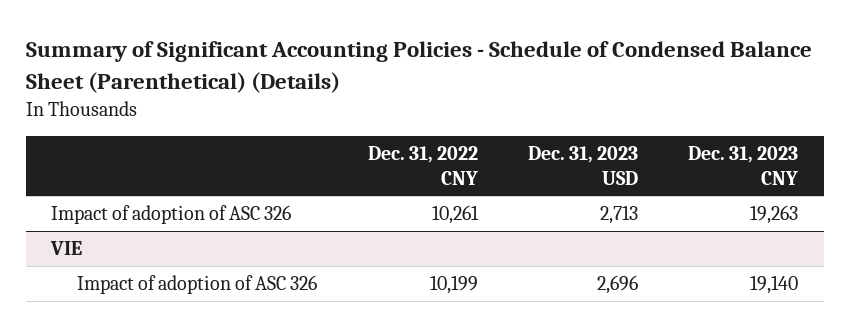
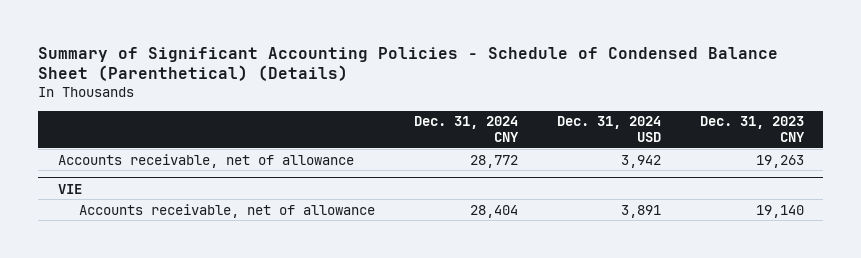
- | Dec. 31, 2022 CNY | Dec. 31, 2023 USD | Dec. 31, 2023 CNY
+ | Dec. 31, 2024 CNY | Dec. 31, 2024 USD | Dec. 31, 2023 CNY
- Impact of adoption of ASC 326 | 10,261 | 2,713 | 19,263
+ Accounts receivable, net of allowance | 28,772 | 3,942 | 19,263
@ VIE
- Impact of adoption of ASC 326 | 10,199 | 2,696 | 19,140
+ Accounts receivable, net of allowance | 28,404 | 3,891 | 19,140

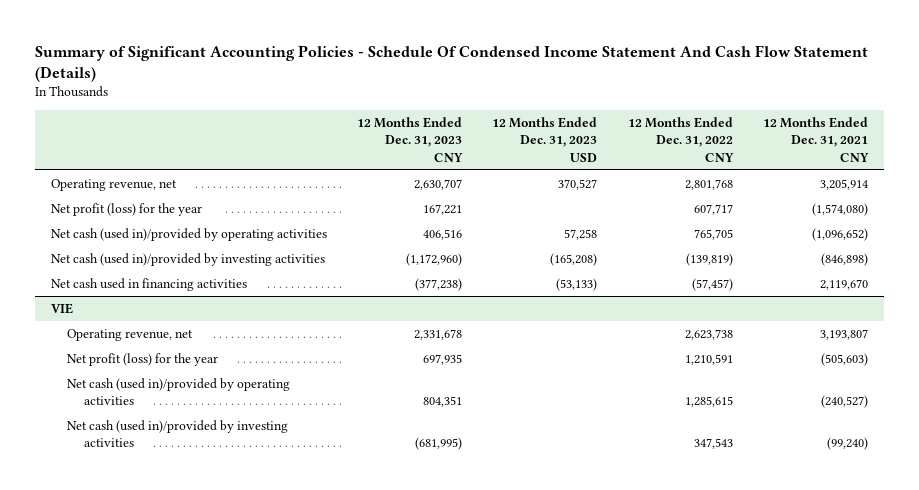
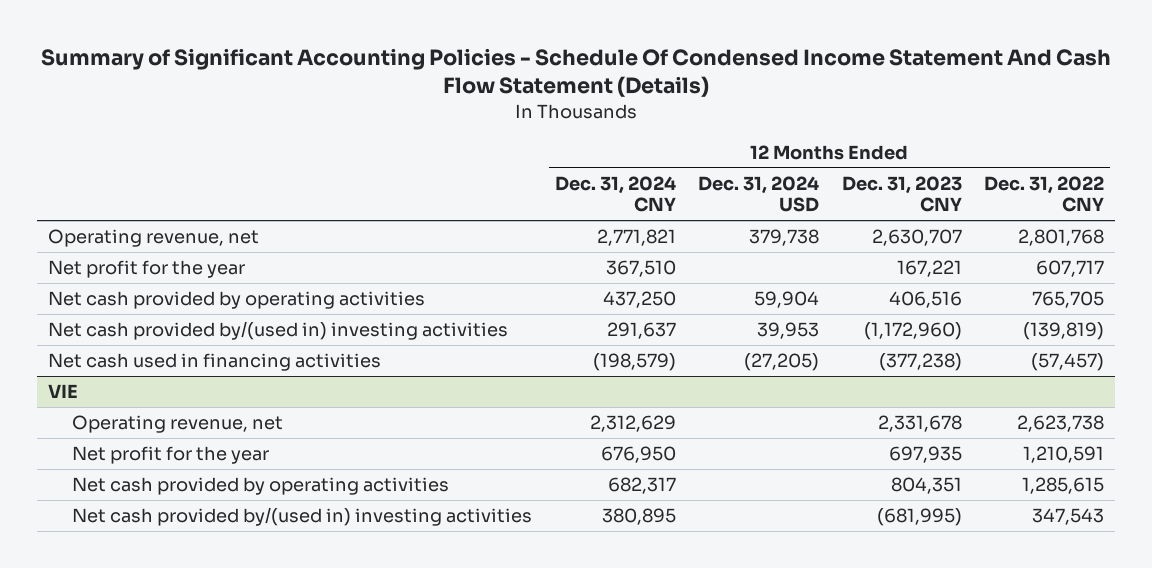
- | 12 Months Ended Dec. 31, 2023 CNY | 12 Months Ended Dec. 31, 2023 USD | 12 Months Ended Dec. 31, 2022 CNY | 12 Months Ended Dec. 31, 2021 CNY
+ | 12 Months Ended Dec. 31, 2024 CNY | 12 Months Ended Dec. 31, 2024 USD | 12 Months Ended Dec. 31, 2023 CNY | 12 Months Ended Dec. 31, 2022 CNY
- Net profit (loss) for the year | 167,221 | | 607,717 | (1,574,080)
- Net cash (used in)/provided by operating activities | 406,516 | 57,258 | 765,705 | (1,096,652)
- Net cash (used in)/provided by investing activities | (1,172,960) | (165,208) | (139,819) | (846,898)
+ Net profit for the year | 367,510 | | 167,221 | 607,717
+ Net cash provided by operating activities | 437,250 | 59,904 | 406,516 | 765,705
+ Net cash provided by/(used in) investing activities | 291,637 | 39,953 | (1,172,960) | (139,819)
@ VIE
- Net profit (loss) for the year | 697,935 | | 1,210,591 | (505,603)
- Net cash (used in)/provided by operating activities | 804,351 | | 1,285,615 | (240,527)
- Net cash (used in)/provided by investing activities | (681,995) | | 347,543 | (99,240)
+ Net profit for the year | 676,950 | | 697,935 | 1,210,591
+ Net cash provided by operating activities | 682,317 | | 804,351 | 1,285,615
+ Net cash provided by/(used in) investing activities | 380,895 | | (681,995) | 347,543

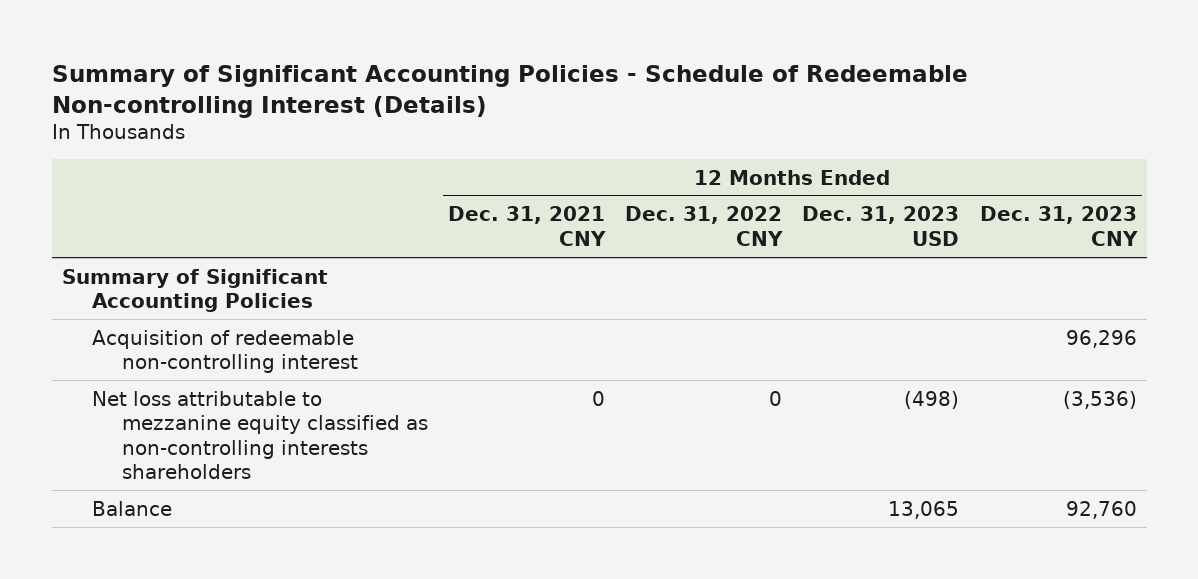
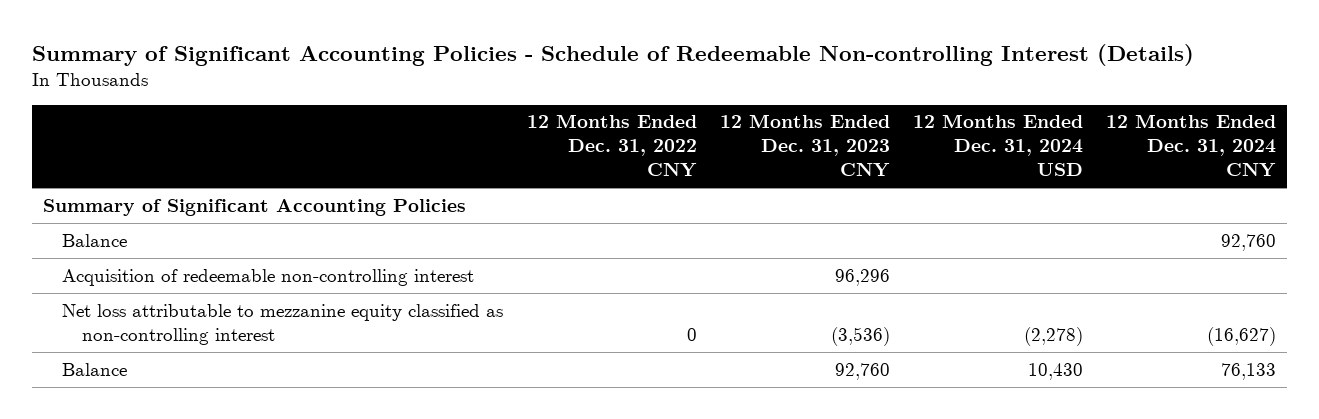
- | 12 Months Ended Dec. 31, 2021 CNY | 12 Months Ended Dec. 31, 2022 CNY | 12 Months Ended Dec. 31, 2023 USD | 12 Months Ended Dec. 31, 2023 CNY
+ | 12 Months Ended Dec. 31, 2022 CNY | 12 Months Ended Dec. 31, 2023 CNY | 12 Months Ended Dec. 31, 2024 USD | 12 Months Ended Dec. 31, 2024 CNY
+ Balance | | | | 92,760
- Net loss attributable to mezzanine equity classified as non-controlling interests shareholders | 0 | 0 | (498) | (3,536)
+ Net loss attributable to mezzanine equity classified as non-controlling interest | 0 | (3,536) | (2,278) | (16,627)

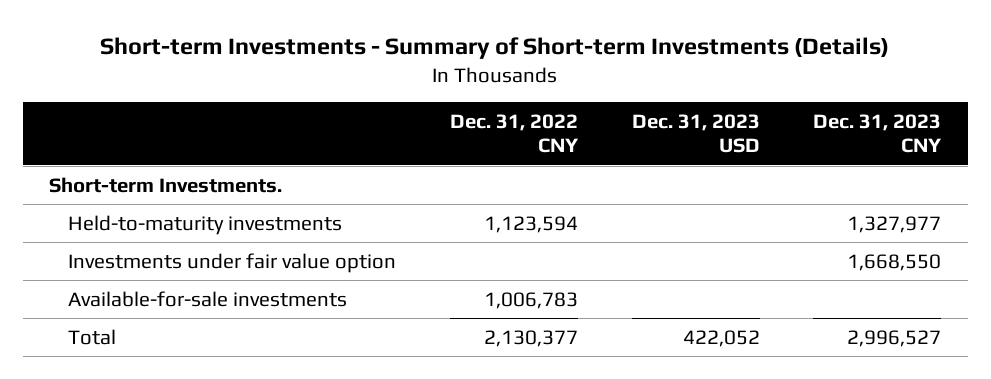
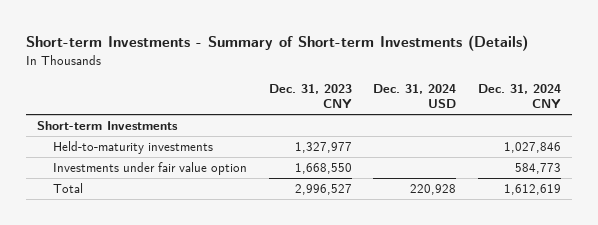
- | Dec. 31, 2022 CNY | Dec. 31, 2023 USD | Dec. 31, 2023 CNY
+ | Dec. 31, 2023 CNY | Dec. 31, 2024 USD | Dec. 31, 2024 CNY
- Short-term Investments.
+ Short-term Investments
- Available-for-sale investments | 1,006,783 | |

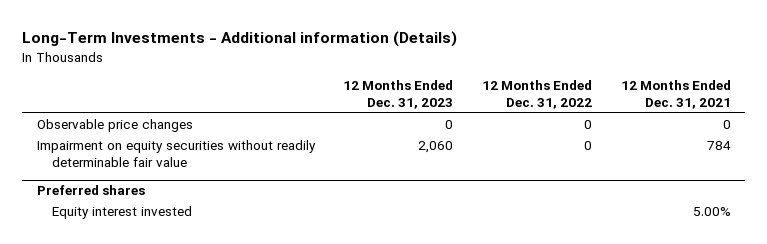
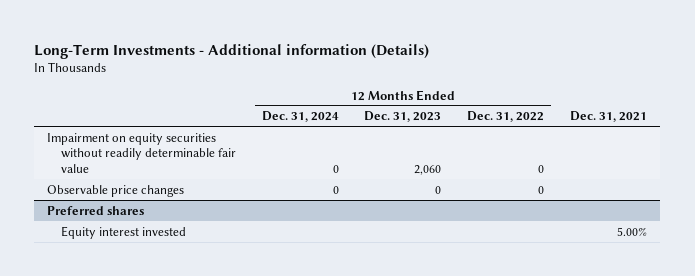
- | 12 Months Ended Dec. 31, 2023 | 12 Months Ended Dec. 31, 2022 | 12 Months Ended Dec. 31, 2021
+ | 12 Months Ended Dec. 31, 2024 | 12 Months Ended Dec. 31, 2023 | 12 Months Ended Dec. 31, 2022 | Dec. 31, 2021
moved down: Observable price changes | 0 | 0 | 0 |

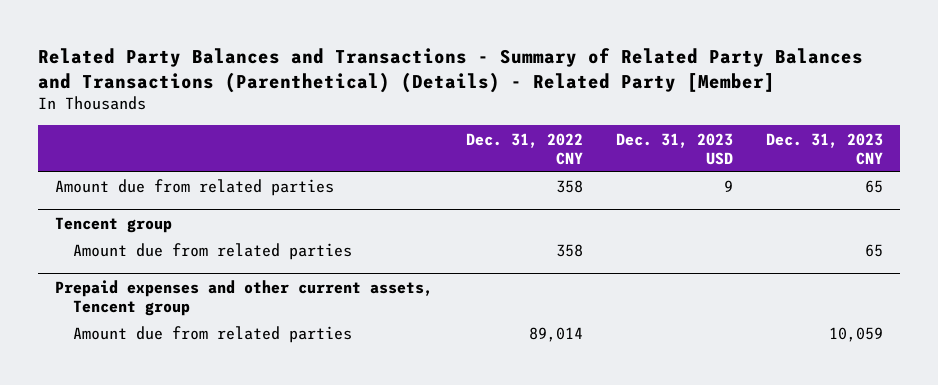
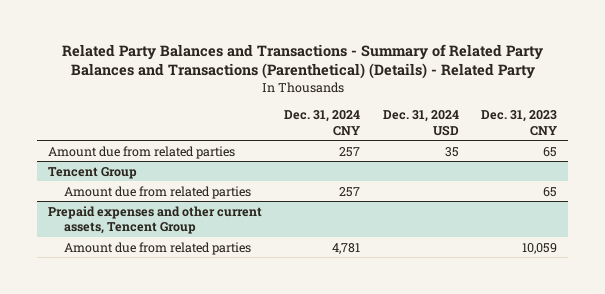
- Related Party Balances and Transactions - Summary of Related Party Balances and Transactions (Parenthetical) (Details) - Related Party [Member]
+ Related Party Balances and Transactions - Summary of Related Party Balances and Transactions (Parenthetical) (Details) - Related Party
- | Dec. 31, 2022 CNY | Dec. 31, 2023 USD | Dec. 31, 2023 CNY
+ | Dec. 31, 2024 CNY | Dec. 31, 2024 USD | Dec. 31, 2023 CNY
- Tencent group
+ Tencent Group
- Prepaid expenses and other current assets, Tencent group
+ Prepaid expenses and other current assets, Tencent Group

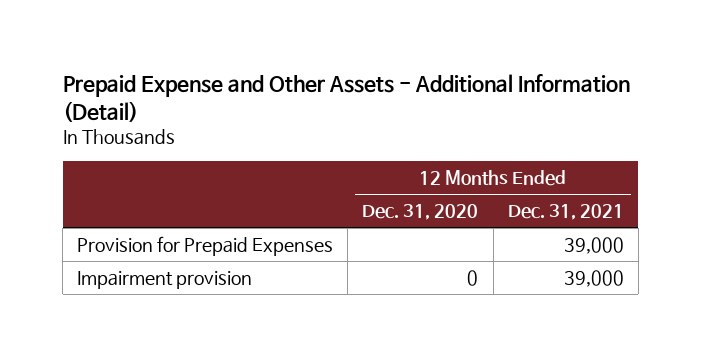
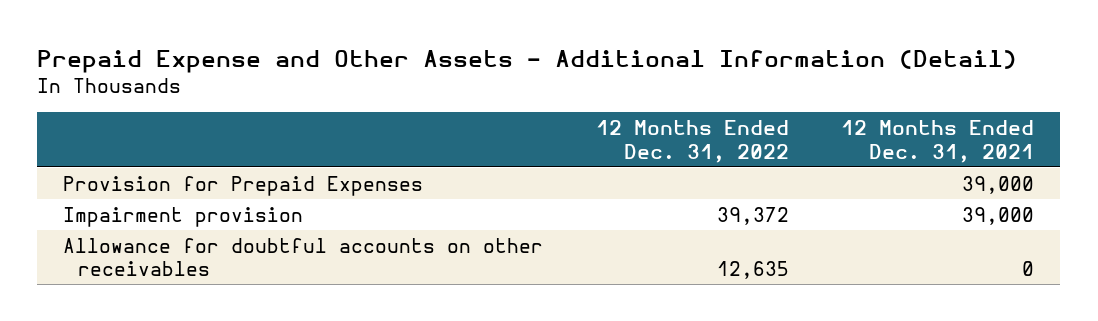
- | 12 Months Ended Dec. 31, 2020 | 12 Months Ended Dec. 31, 2021
+ | 12 Months Ended Dec. 31, 2022 | 12 Months Ended Dec. 31, 2021
+ Allowance for doubtful accounts on other receivables | 12,635 | 0

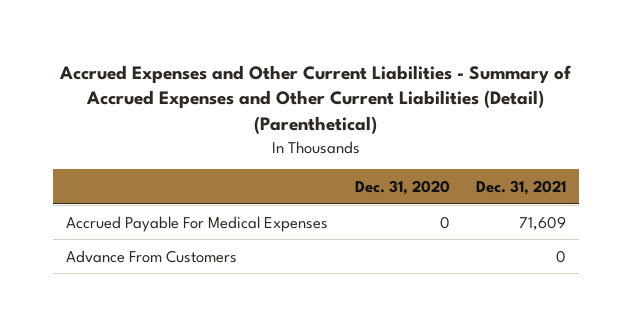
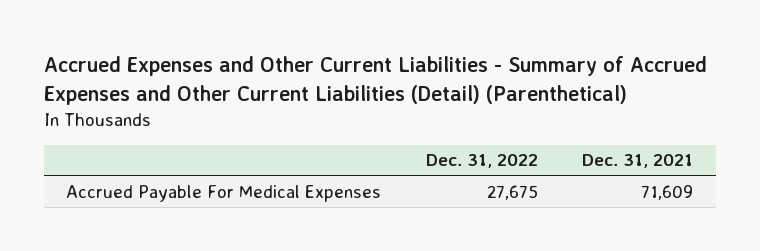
- | Dec. 31, 2020 | Dec. 31, 2021
+ | Dec. 31, 2022 | Dec. 31, 2021
- Advance From Customers | | 0

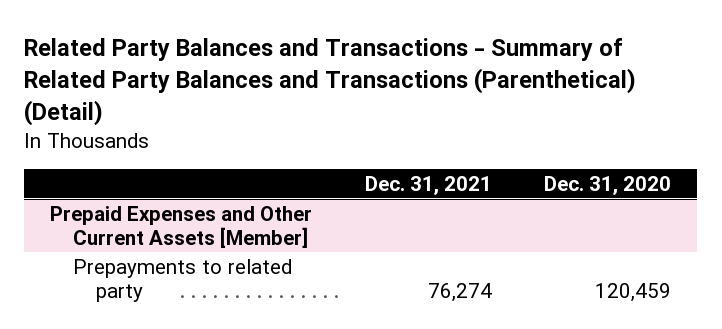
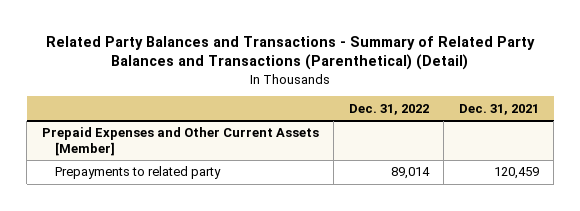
- | Dec. 31, 2021 | Dec. 31, 2020
+ | Dec. 31, 2022 | Dec. 31, 2021
@ Prepaid Expenses and Other Current Assets [Member]
- Prepayments to related party | 76,274 | 120,459
+ Prepayments to related party | 89,014 | 120,459

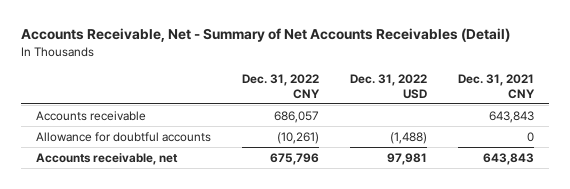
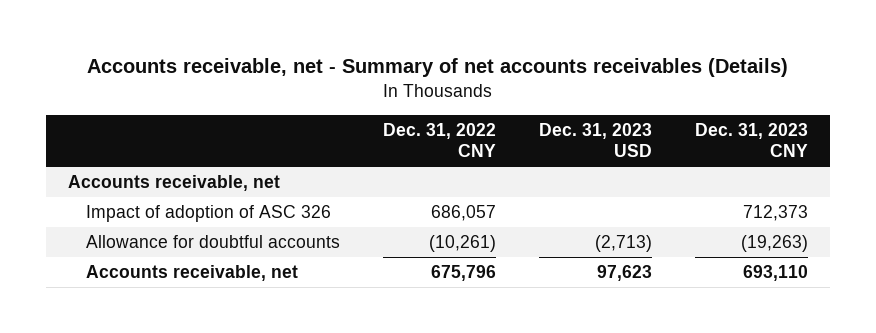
- Accounts Receivable, Net - Summary of Net Accounts Receivables (Detail)
+ Accounts receivable, net - Summary of net accounts receivables (Details)
- | Dec. 31, 2022 CNY | Dec. 31, 2022 USD | Dec. 31, 2021 CNY
+ | Dec. 31, 2022 CNY | Dec. 31, 2023 USD | Dec. 31, 2023 CNY
- Accounts receivable | 686,057 | | 643,843
+ Accounts receivable, net
+ Impact of adoption of ASC 326 | 686,057 | | 712,373

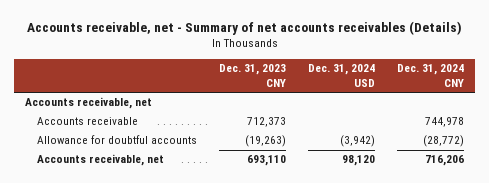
- | Dec. 31, 2022 CNY | Dec. 31, 2023 USD | Dec. 31, 2023 CNY
+ | Dec. 31, 2023 CNY | Dec. 31, 2024 USD | Dec. 31, 2024 CNY
- Impact of adoption of ASC 326 | 686,057 | | 712,373
+ Accounts receivable | 712,373 | | 744,978

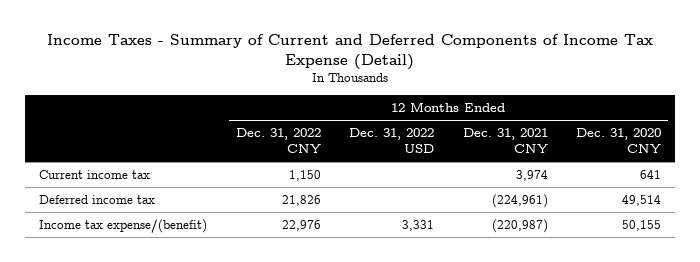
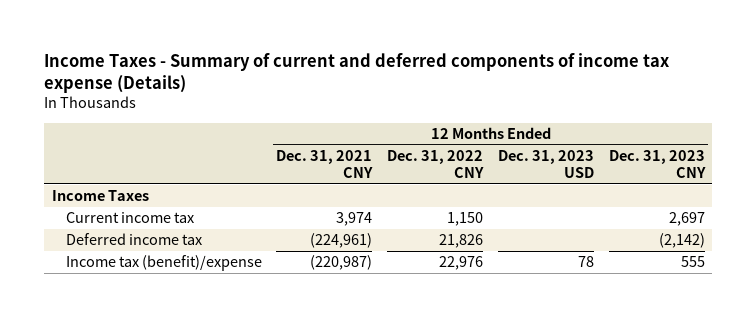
- Income Taxes - Summary of Current and Deferred Components of Income Tax Expense (Detail)
+ Income Taxes - Summary of current and deferred components of income tax expense (Details)
- | 12 Months Ended Dec. 31, 2022 CNY | 12 Months Ended Dec. 31, 2022 USD | 12 Months Ended Dec. 31, 2021 CNY | 12 Months Ended Dec. 31, 2020 CNY
+ | 12 Months Ended Dec. 31, 2021 CNY | 12 Months Ended Dec. 31, 2022 CNY | 12 Months Ended Dec. 31, 2023 USD | 12 Months Ended Dec. 31, 2023 CNY
+ Income Taxes
- Income tax expense/(benefit) | 22,976 | 3,331 | (220,987) | 50,155
+ Income tax (benefit)/expense | (220,987) | 22,976 | 78 | 555

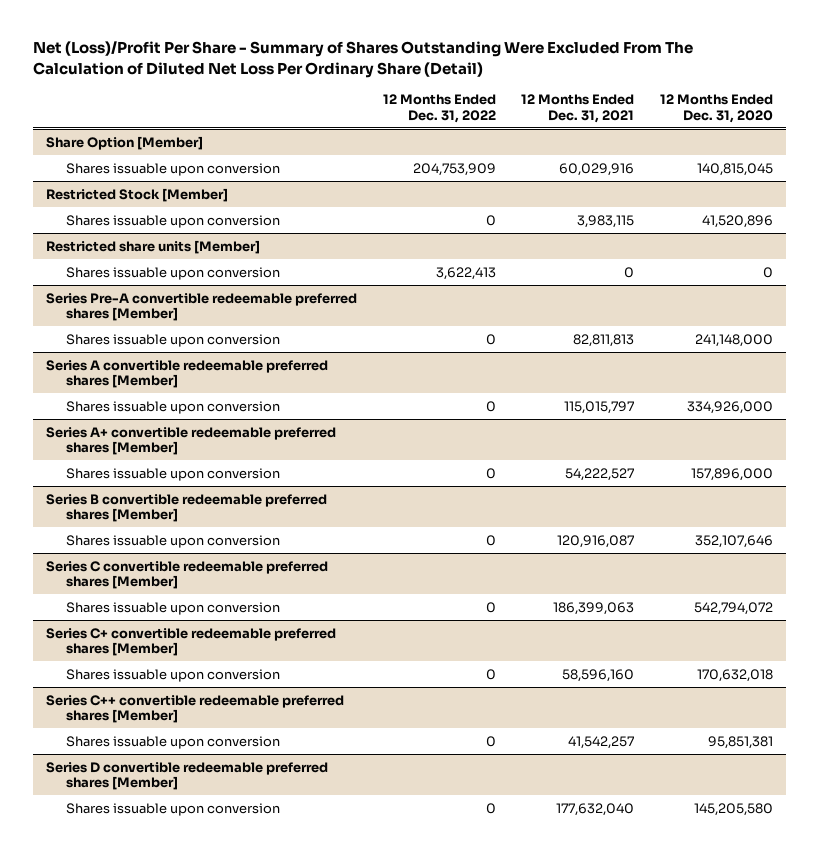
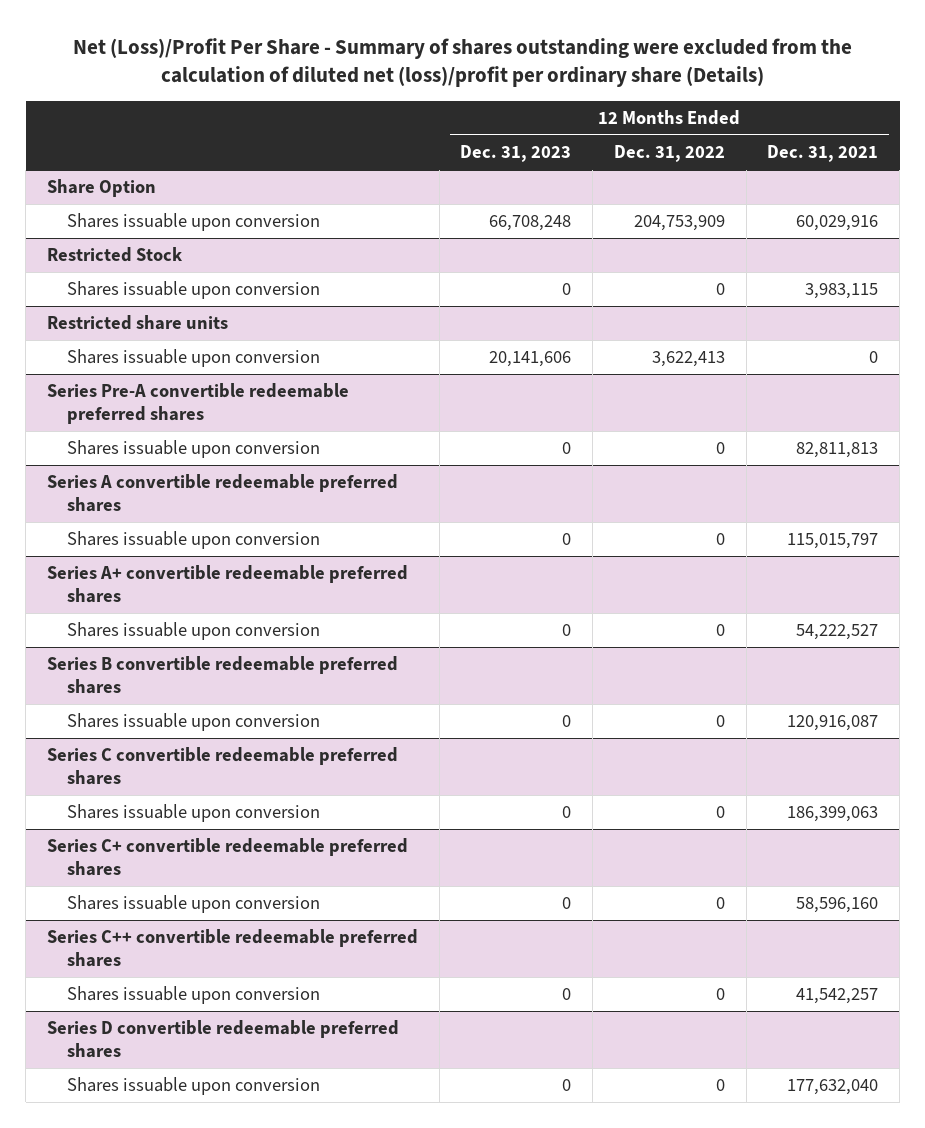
- Net (Loss)/Profit Per Share - Summary of Shares Outstanding Were Excluded From The Calculation of Diluted Net Loss Per Ordinary Share (Detail)
+ Net (Loss)/Profit Per Share - Summary of shares outstanding were excluded from the calculation of diluted net (loss)/profit per ordinary share (Details)
- | 12 Months Ended Dec. 31, 2022 | 12 Months Ended Dec. 31, 2021 | 12 Months Ended Dec. 31, 2020
+ | 12 Months Ended Dec. 31, 2023 | 12 Months Ended Dec. 31, 2022 | 12 Months Ended Dec. 31, 2021
- Share Option [Member]
+ Share Option
- Restricted Stock [Member]
+ Restricted Stock
- Restricted share units [Member]
+ Restricted share units
- Series Pre-A convertible redeemable preferred shares [Member]
+ Series Pre-A convertible redeemable preferred shares
- Series A convertible redeemable preferred shares [Member]
+ Series A convertible redeemable preferred shares
- Series A+ convertible redeemable preferred shares [Member]
+ Series A+ convertible redeemable preferred shares
- Series B convertible redeemable preferred shares [Member]
+ Series B convertible redeemable preferred shares
- Series C convertible redeemable preferred shares [Member]
+ Series C convertible redeemable preferred shares
- Series C+ convertible redeemable preferred shares [Member]
+ Series C+ convertible redeemable preferred shares
- Series C++ convertible redeemable preferred shares [Member]
+ Series C++ convertible redeemable preferred shares
- Series D convertible redeemable preferred shares [Member]
+ Series D convertible redeemable preferred shares

